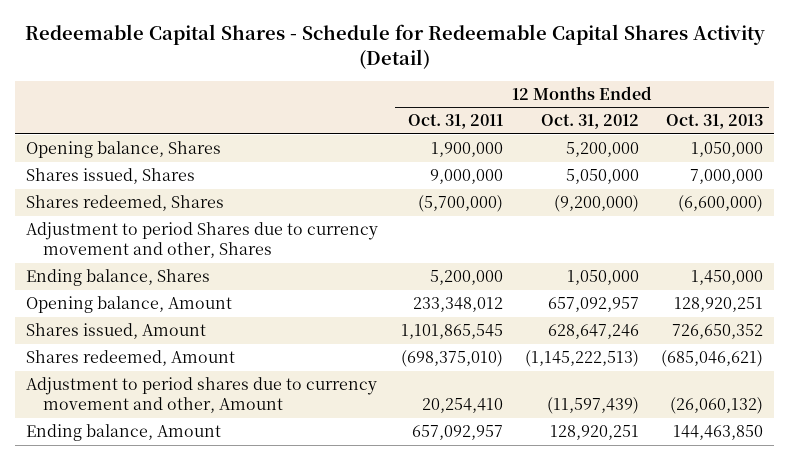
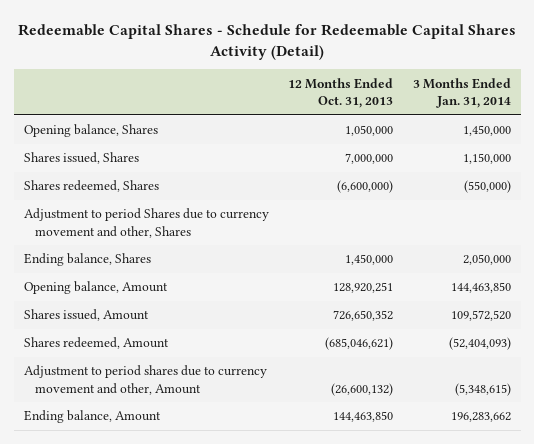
- | 12 Months Ended Oct. 31, 2011 | 12 Months Ended Oct. 31, 2012 | 12 Months Ended Oct. 31, 2013
+ | 12 Months Ended Oct. 31, 2013 | 3 Months Ended Jan. 31, 2014
- Adjustment to period shares due to currency movement and other, Amount | 20,254,410 | (11,597,439) | (26,060,132)
+ Adjustment to period shares due to currency movement and other, Amount | (26,600,132) | (5,348,615)

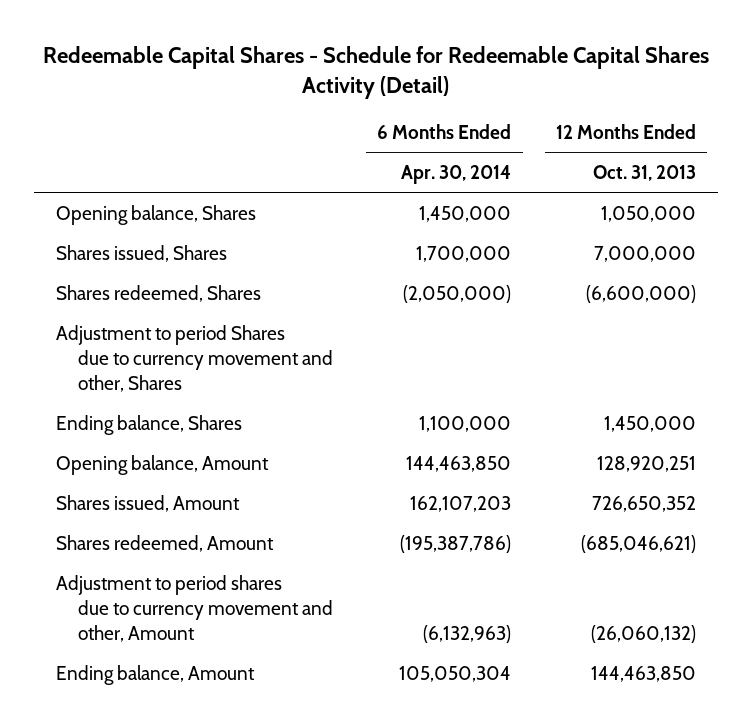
- | 12 Months Ended Oct. 31, 2013 | 3 Months Ended Jan. 31, 2014
+ | 6 Months Ended Apr. 30, 2014 | 12 Months Ended Oct. 31, 2013
- Adjustment to period shares due to currency movement and other, Amount | (26,600,132) | (5,348,615)
+ Adjustment to period shares due to currency movement and other, Amount | (6,132,963) | (26,060,132)

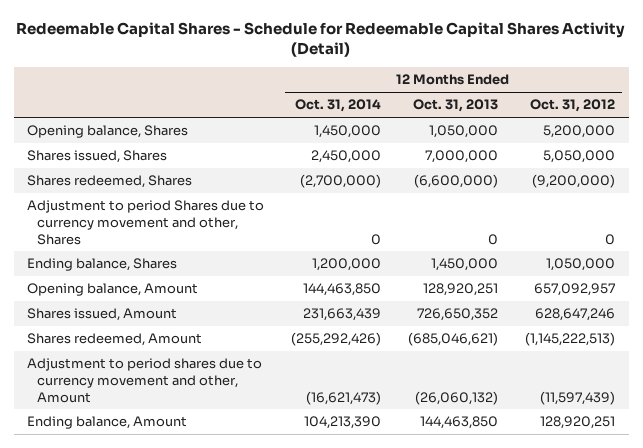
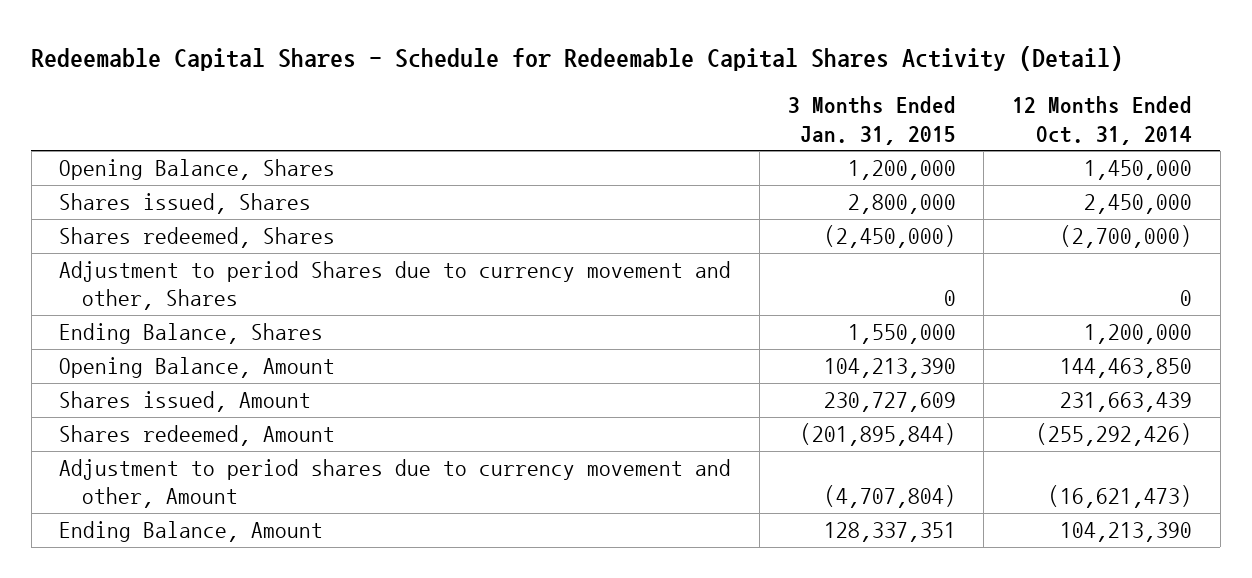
- | 12 Months Ended Oct. 31, 2014 | 12 Months Ended Oct. 31, 2013 | 12 Months Ended Oct. 31, 2012
+ | 3 Months Ended Jan. 31, 2015 | 12 Months Ended Oct. 31, 2014
- Opening balance, Shares | 1,450,000 | 1,050,000 | 5,200,000
+ Opening Balance, Shares | 1,200,000 | 1,450,000
- Ending balance, Shares | 1,200,000 | 1,450,000 | 1,050,000
- Opening balance, Amount | 144,463,850 | 128,920,251 | 657,092,957
+ Ending Balance, Shares | 1,550,000 | 1,200,000
+ Opening Balance, Amount | 104,213,390 | 144,463,850
- Ending balance, Amount | 104,213,390 | 144,463,850 | 128,920,251
+ Ending Balance, Amount | 128,337,351 | 104,213,390

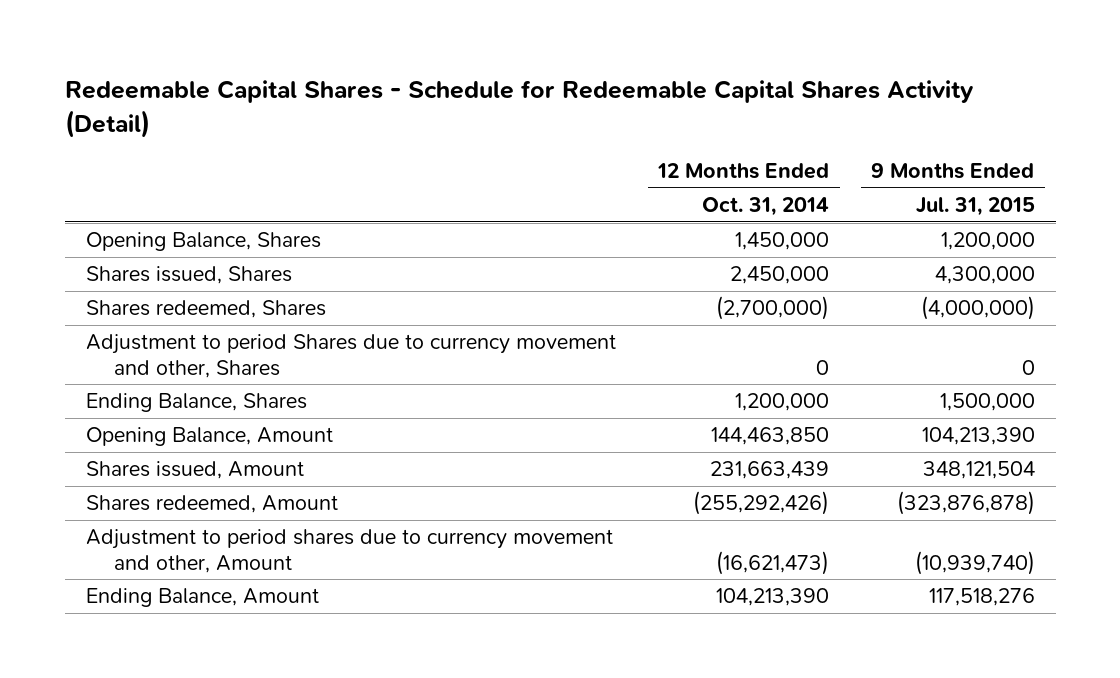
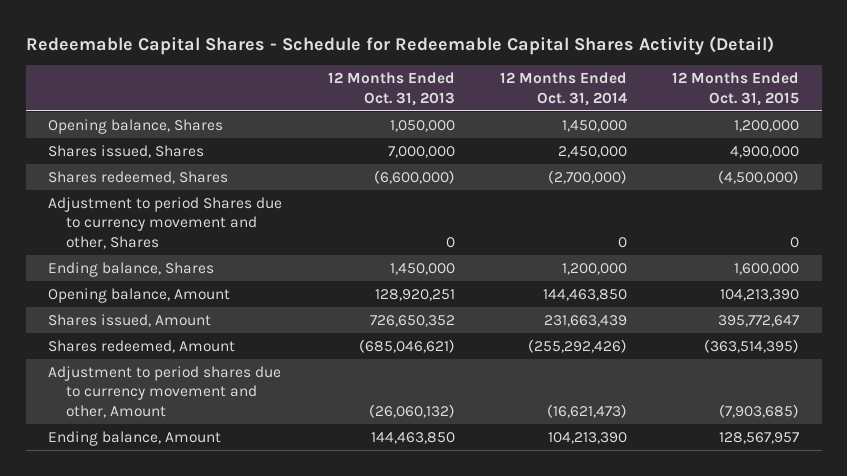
- | 12 Months Ended Oct. 31, 2014 | 9 Months Ended Jul. 31, 2015
+ | 12 Months Ended Oct. 31, 2013 | 12 Months Ended Oct. 31, 2014 | 12 Months Ended Oct. 31, 2015
- Opening Balance, Shares | 1,450,000 | 1,200,000
+ Opening balance, Shares | 1,050,000 | 1,450,000 | 1,200,000
- Ending Balance, Shares | 1,200,000 | 1,500,000
- Opening Balance, Amount | 144,463,850 | 104,213,390
+ Ending balance, Shares | 1,450,000 | 1,200,000 | 1,600,000
+ Opening balance, Amount | 128,920,251 | 144,463,850 | 104,213,390
- Ending Balance, Amount | 104,213,390 | 117,518,276
+ Ending balance, Amount | 144,463,850 | 104,213,390 | 128,567,957

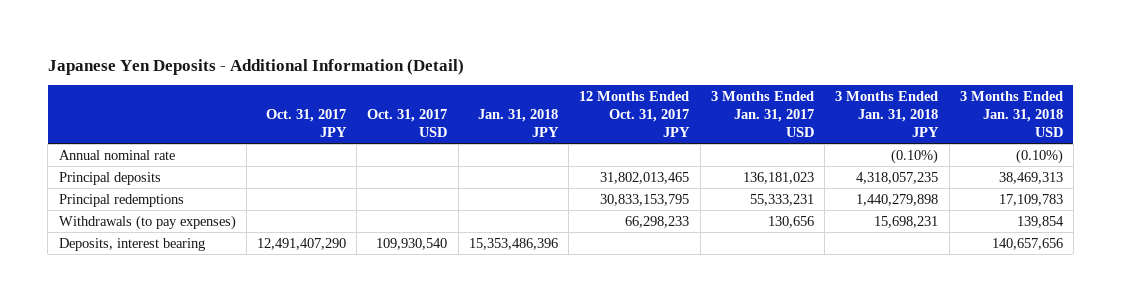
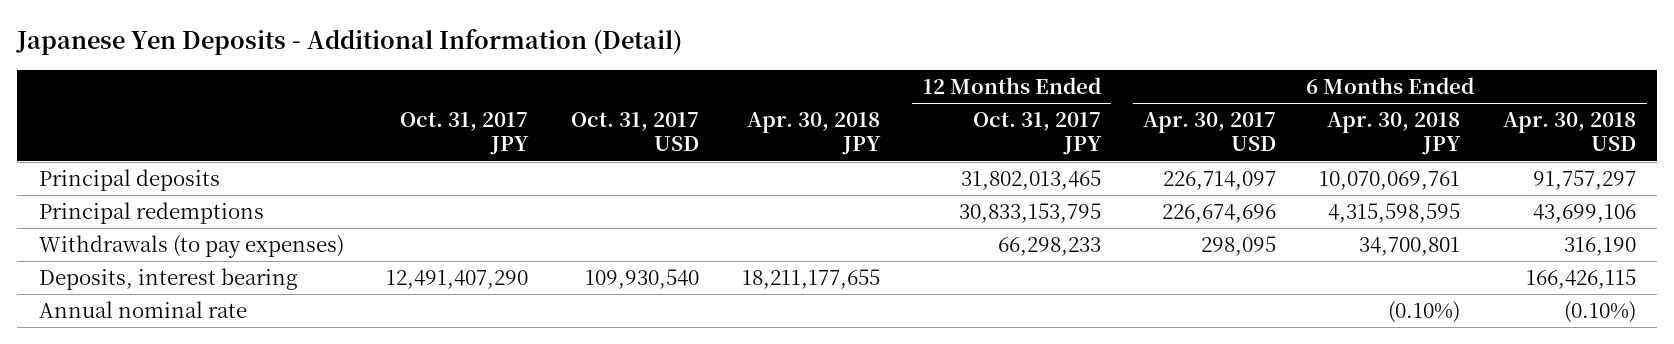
- | Oct. 31, 2017 JPY | Oct. 31, 2017 USD | Jan. 31, 2018 JPY | 12 Months Ended Oct. 31, 2017 JPY | 3 Months Ended Jan. 31, 2017 USD | 3 Months Ended Jan. 31, 2018 JPY | 3 Months Ended Jan. 31, 2018 USD
+ | Oct. 31, 2017 JPY | Oct. 31, 2017 USD | Apr. 30, 2018 JPY | 12 Months Ended Oct. 31, 2017 JPY | 6 Months Ended Apr. 30, 2017 USD | 6 Months Ended Apr. 30, 2018 JPY | 6 Months Ended Apr. 30, 2018 USD
moved down: Annual nominal rate | | | | | | (0.10%) | (0.10%)

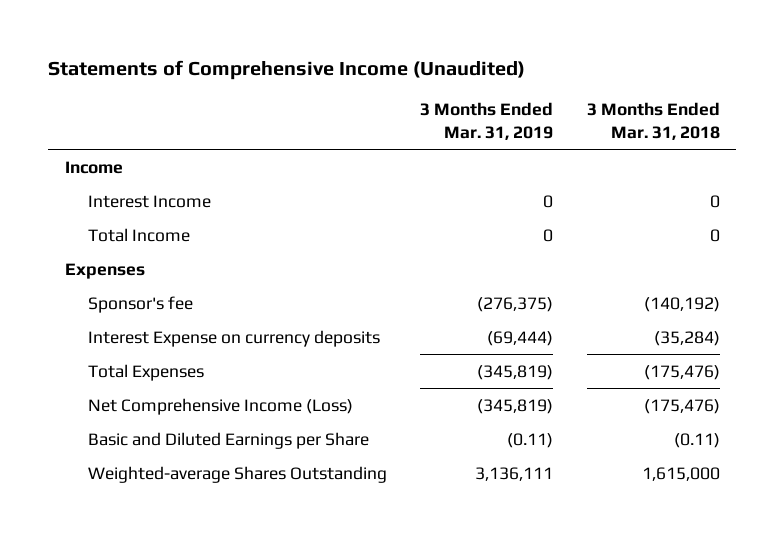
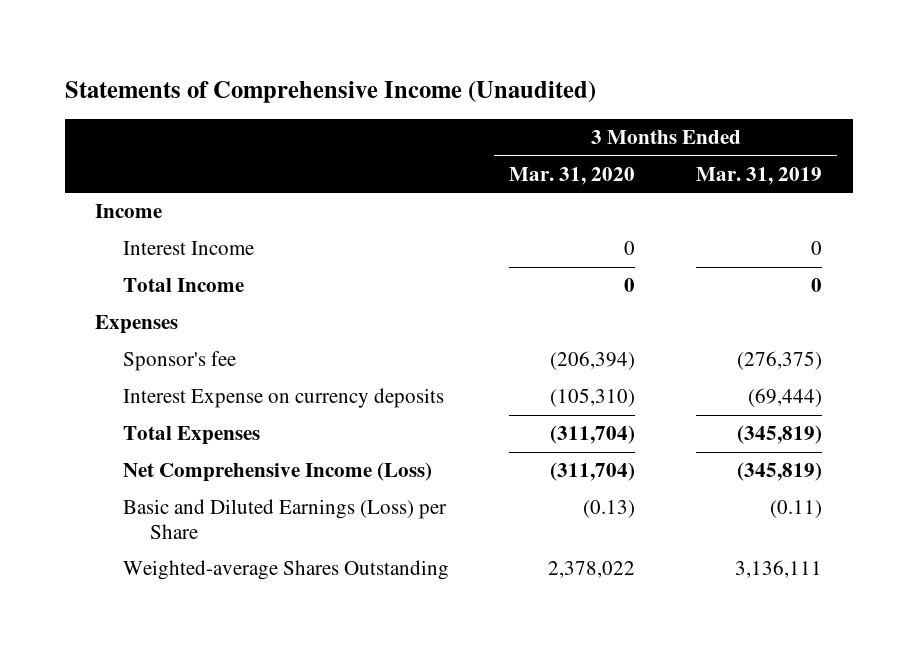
- | 3 Months Ended Mar. 31, 2019 | 3 Months Ended Mar. 31, 2018
+ | 3 Months Ended Mar. 31, 2020 | 3 Months Ended Mar. 31, 2019
- Basic and Diluted Earnings per Share | (0.11) | (0.11)
+ Basic and Diluted Earnings (Loss) per Share | (0.13) | (0.11)

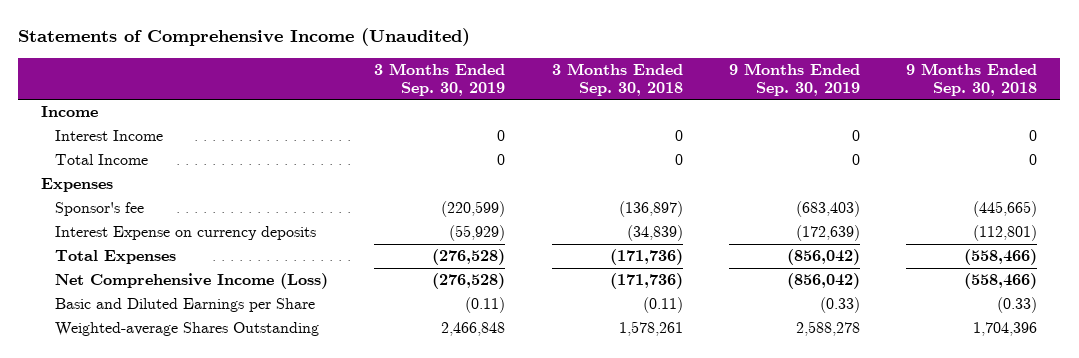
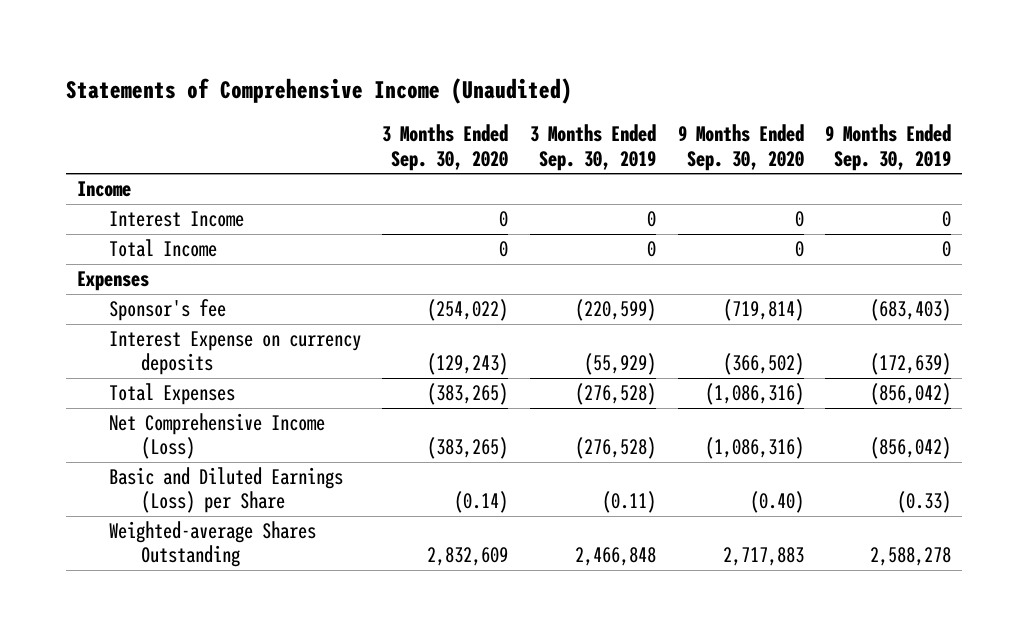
- | 3 Months Ended Sep. 30, 2019 | 3 Months Ended Sep. 30, 2018 | 9 Months Ended Sep. 30, 2019 | 9 Months Ended Sep. 30, 2018
+ | 3 Months Ended Sep. 30, 2020 | 3 Months Ended Sep. 30, 2019 | 9 Months Ended Sep. 30, 2020 | 9 Months Ended Sep. 30, 2019
- Basic and Diluted Earnings per Share | (0.11) | (0.11) | (0.33) | (0.33)
+ Basic and Diluted Earnings (Loss) per Share | (0.14) | (0.11) | (0.40) | (0.33)

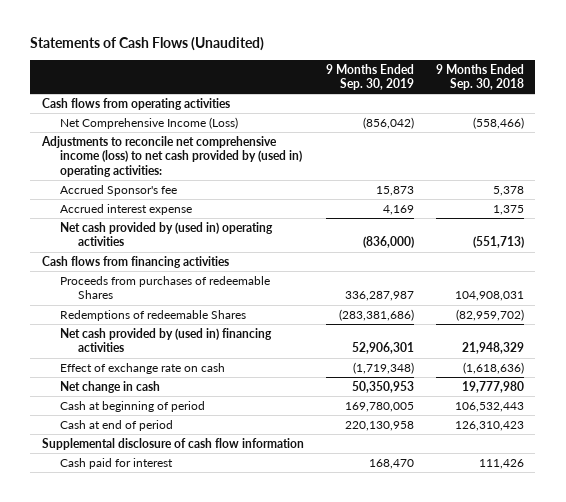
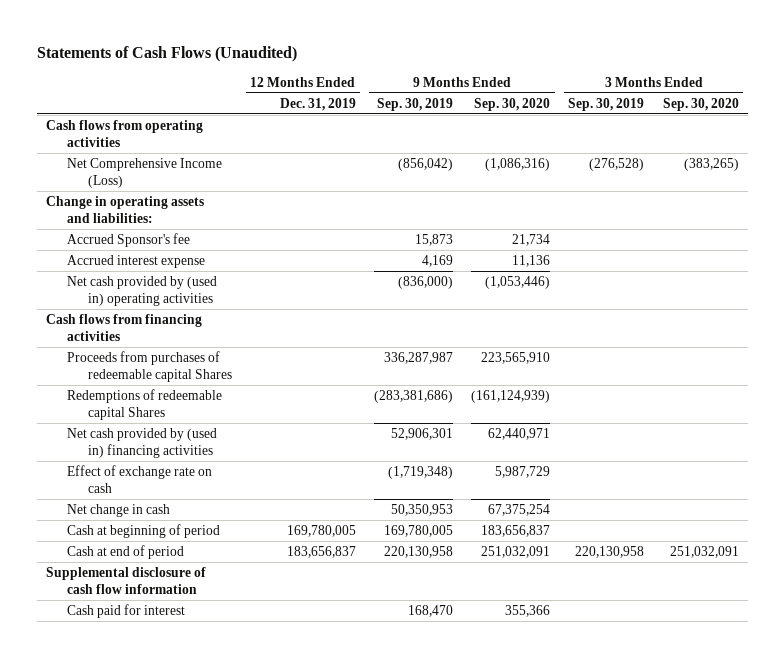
- | 9 Months Ended Sep. 30, 2019 | 9 Months Ended Sep. 30, 2018
+ | 12 Months Ended Dec. 31, 2019 | 9 Months Ended Sep. 30, 2019 | 9 Months Ended Sep. 30, 2020 | 3 Months Ended Sep. 30, 2019 | 3 Months Ended Sep. 30, 2020
- Adjustments to reconcile net comprehensive income (loss) to net cash provided by (used in) operating activities:
+ Change in operating assets and liabilities:
- Proceeds from purchases of redeemable Shares | 336,287,987 | 104,908,031
- Redemptions of redeemable Shares | (283,381,686) | (82,959,702)
+ Proceeds from purchases of redeemable capital Shares | | 336,287,987 | 223,565,910 | |
+ Redemptions of redeemable capital Shares | | (283,381,686) | (161,124,939) | |

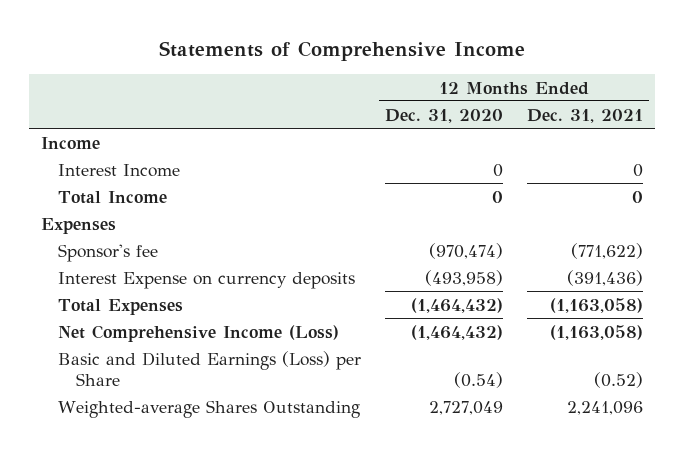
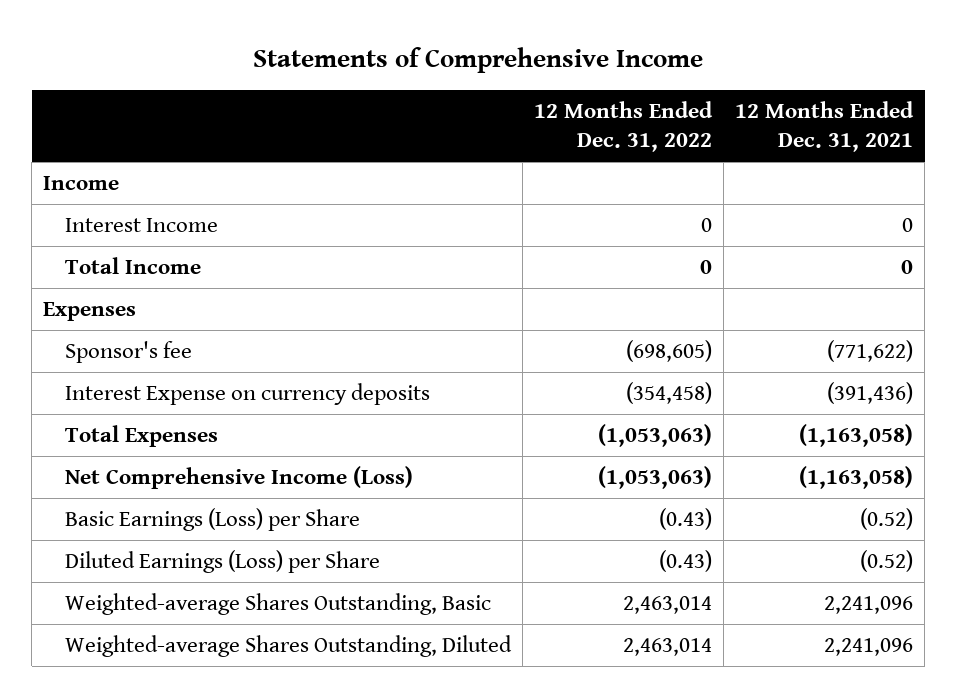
- | 12 Months Ended Dec. 31, 2020 | 12 Months Ended Dec. 31, 2021
+ | 12 Months Ended Dec. 31, 2022 | 12 Months Ended Dec. 31, 2021
- Basic and Diluted Earnings (Loss) per Share | (0.54) | (0.52)
- Weighted-average Shares Outstanding | 2,727,049 | 2,241,096
+ Basic Earnings (Loss) per Share | (0.43) | (0.52)
+ Diluted Earnings (Loss) per Share | (0.43) | (0.52)
+ Weighted-average Shares Outstanding, Basic | 2,463,014 | 2,241,096
+ Weighted-average Shares Outstanding, Diluted | 2,463,014 | 2,241,096

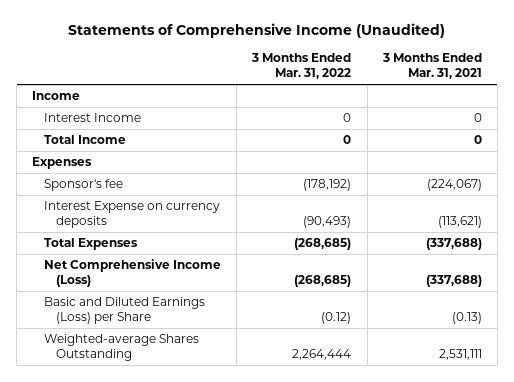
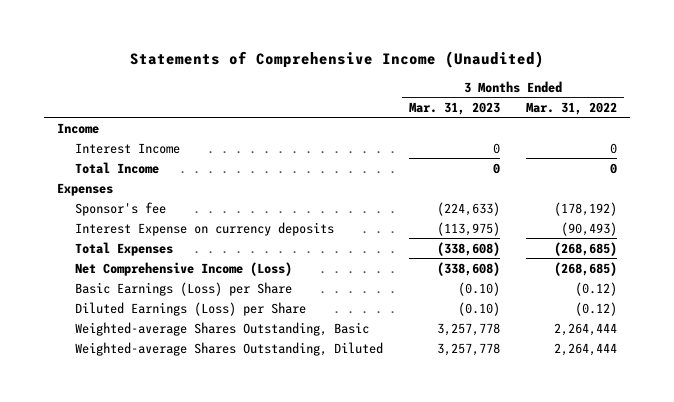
- | 3 Months Ended Mar. 31, 2022 | 3 Months Ended Mar. 31, 2021
+ | 3 Months Ended Mar. 31, 2023 | 3 Months Ended Mar. 31, 2022
- Basic and Diluted Earnings (Loss) per Share | (0.12) | (0.13)
- Weighted-average Shares Outstanding | 2,264,444 | 2,531,111
+ Basic Earnings (Loss) per Share | (0.10) | (0.12)
+ Diluted Earnings (Loss) per Share | (0.10) | (0.12)
+ Weighted-average Shares Outstanding, Basic | 3,257,778 | 2,264,444
+ Weighted-average Shares Outstanding, Diluted | 3,257,778 | 2,264,444

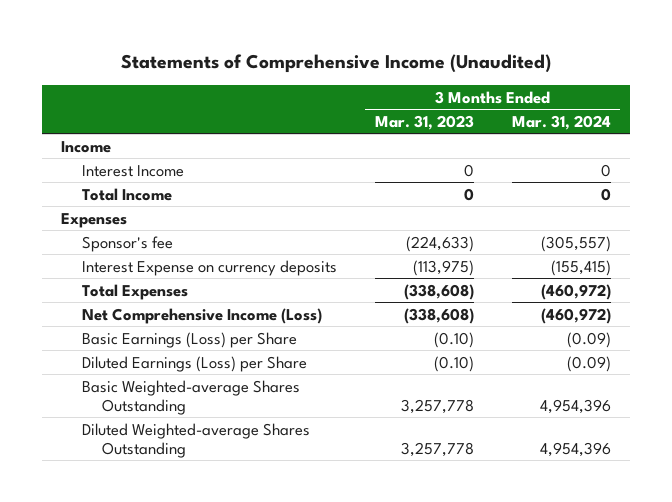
- | 3 Months Ended Mar. 31, 2023 | 3 Months Ended Mar. 31, 2022
+ | 3 Months Ended Mar. 31, 2023 | 3 Months Ended Mar. 31, 2024
- Weighted-average Shares Outstanding, Basic | 3,257,778 | 2,264,444
- Weighted-average Shares Outstanding, Diluted | 3,257,778 | 2,264,444
+ Basic Weighted-average Shares Outstanding | 3,257,778 | 4,954,396
+ Diluted Weighted-average Shares Outstanding | 3,257,778 | 4,954,396

